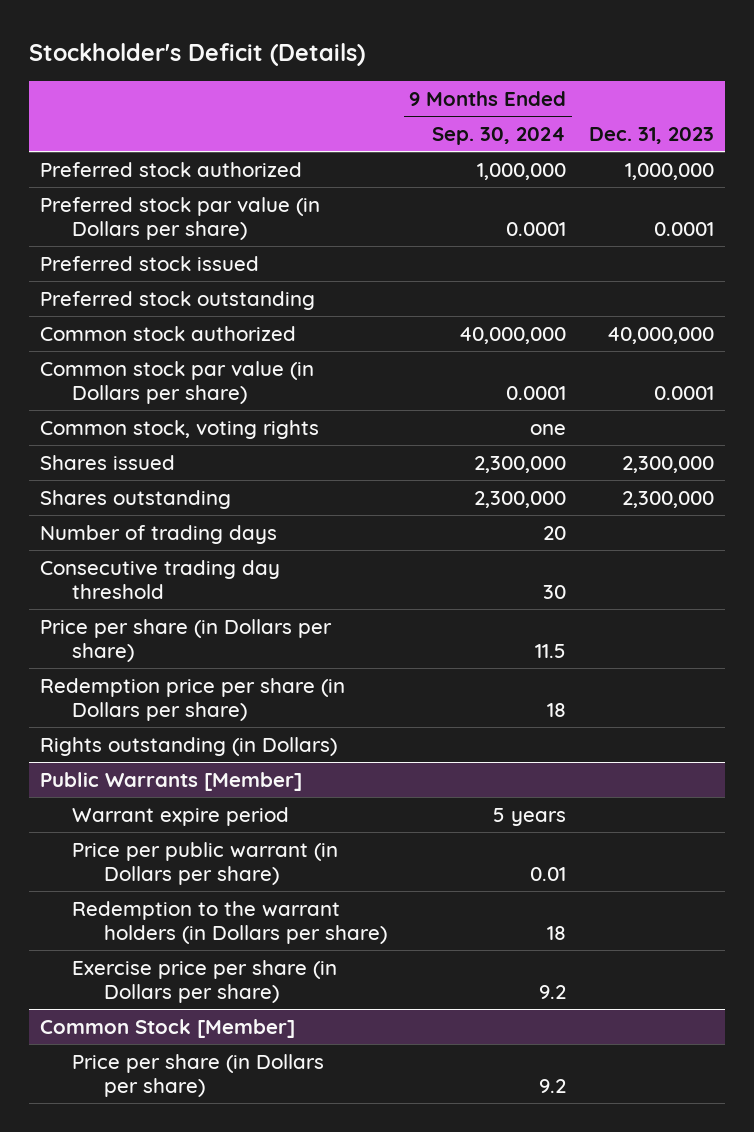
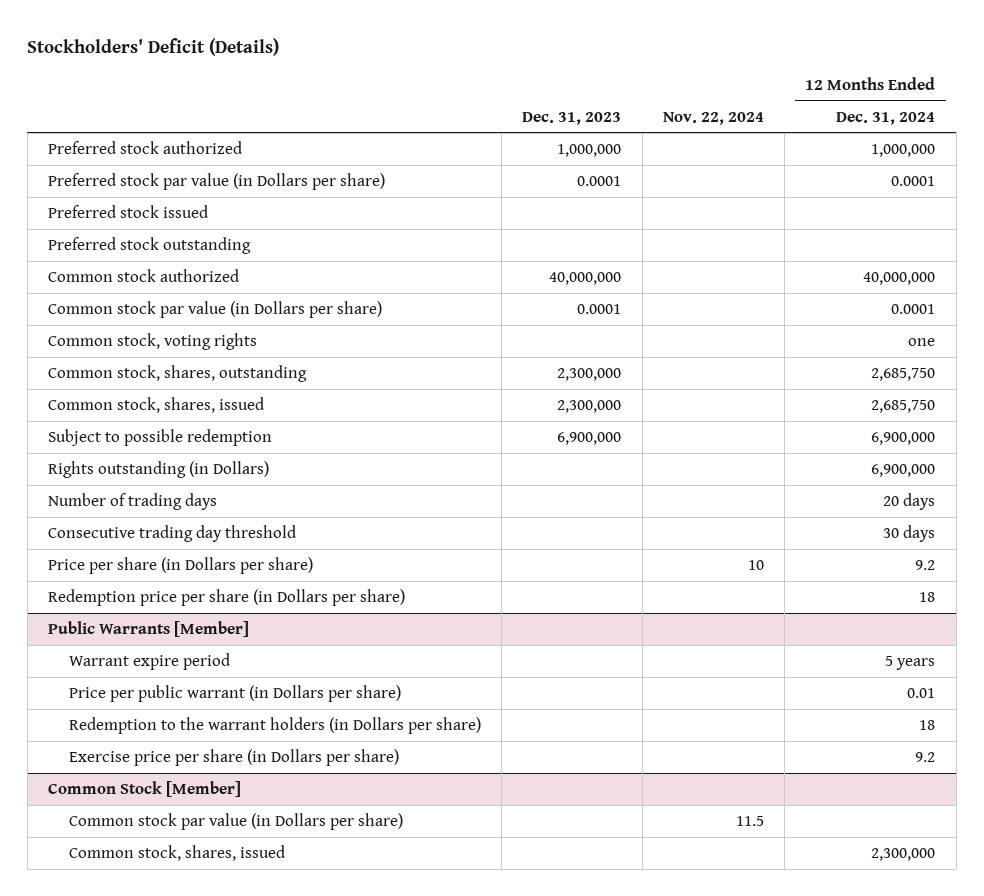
- Stockholder's Deficit (Details)
+ Stockholders' Deficit (Details)
- | 9 Months Ended Sep. 30, 2024 | Dec. 31, 2023
+ | Dec. 31, 2023 | Nov. 22, 2024 | 12 Months Ended Dec. 31, 2024
- Shares issued | 2,300,000 | 2,300,000
- Shares outstanding | 2,300,000 | 2,300,000
+ Common stock, shares, outstanding | 2,300,000 | | 2,685,750
+ Common stock, shares, issued | 2,300,000 | | 2,685,750
+ Subject to possible redemption | 6,900,000 | | 6,900,000
moved up: Rights outstanding (in Dollars) | | | 6,900,000
@ Common Stock [Member]
- Price per share (in Dollars per share) | 9.2 |
+ Common stock par value (in Dollars per share) | | 11.5 |
+ Common stock, shares, issued | | | 2,300,000

